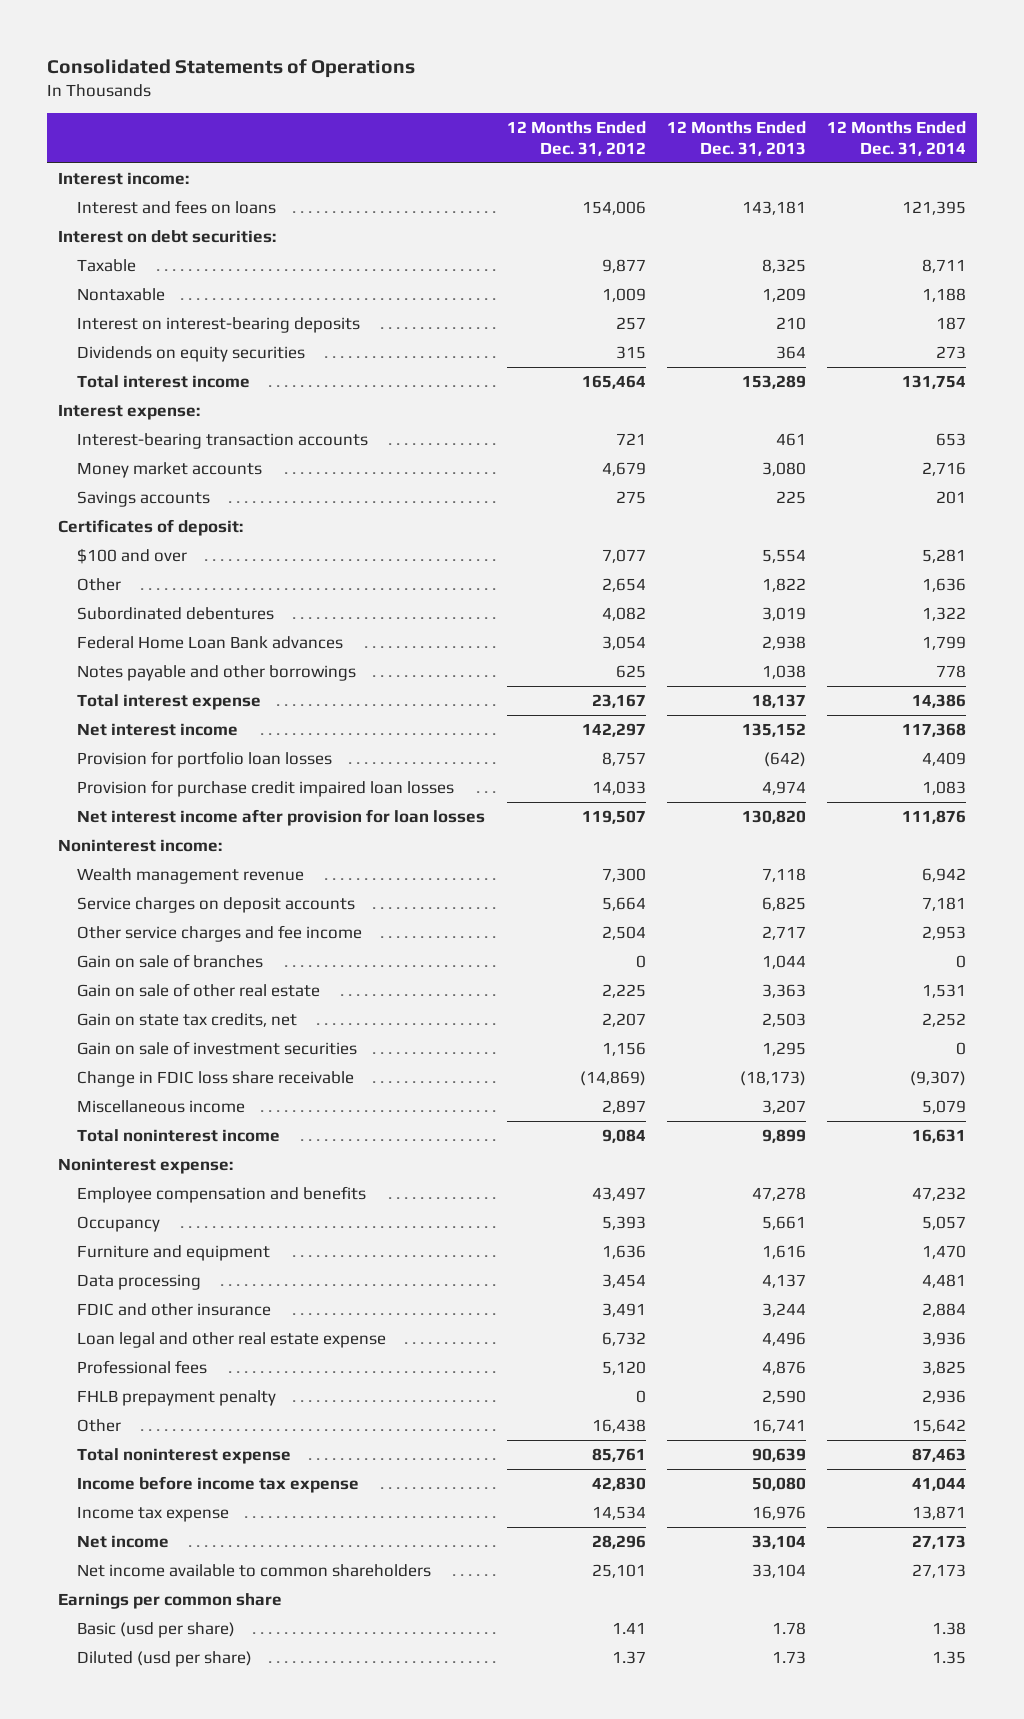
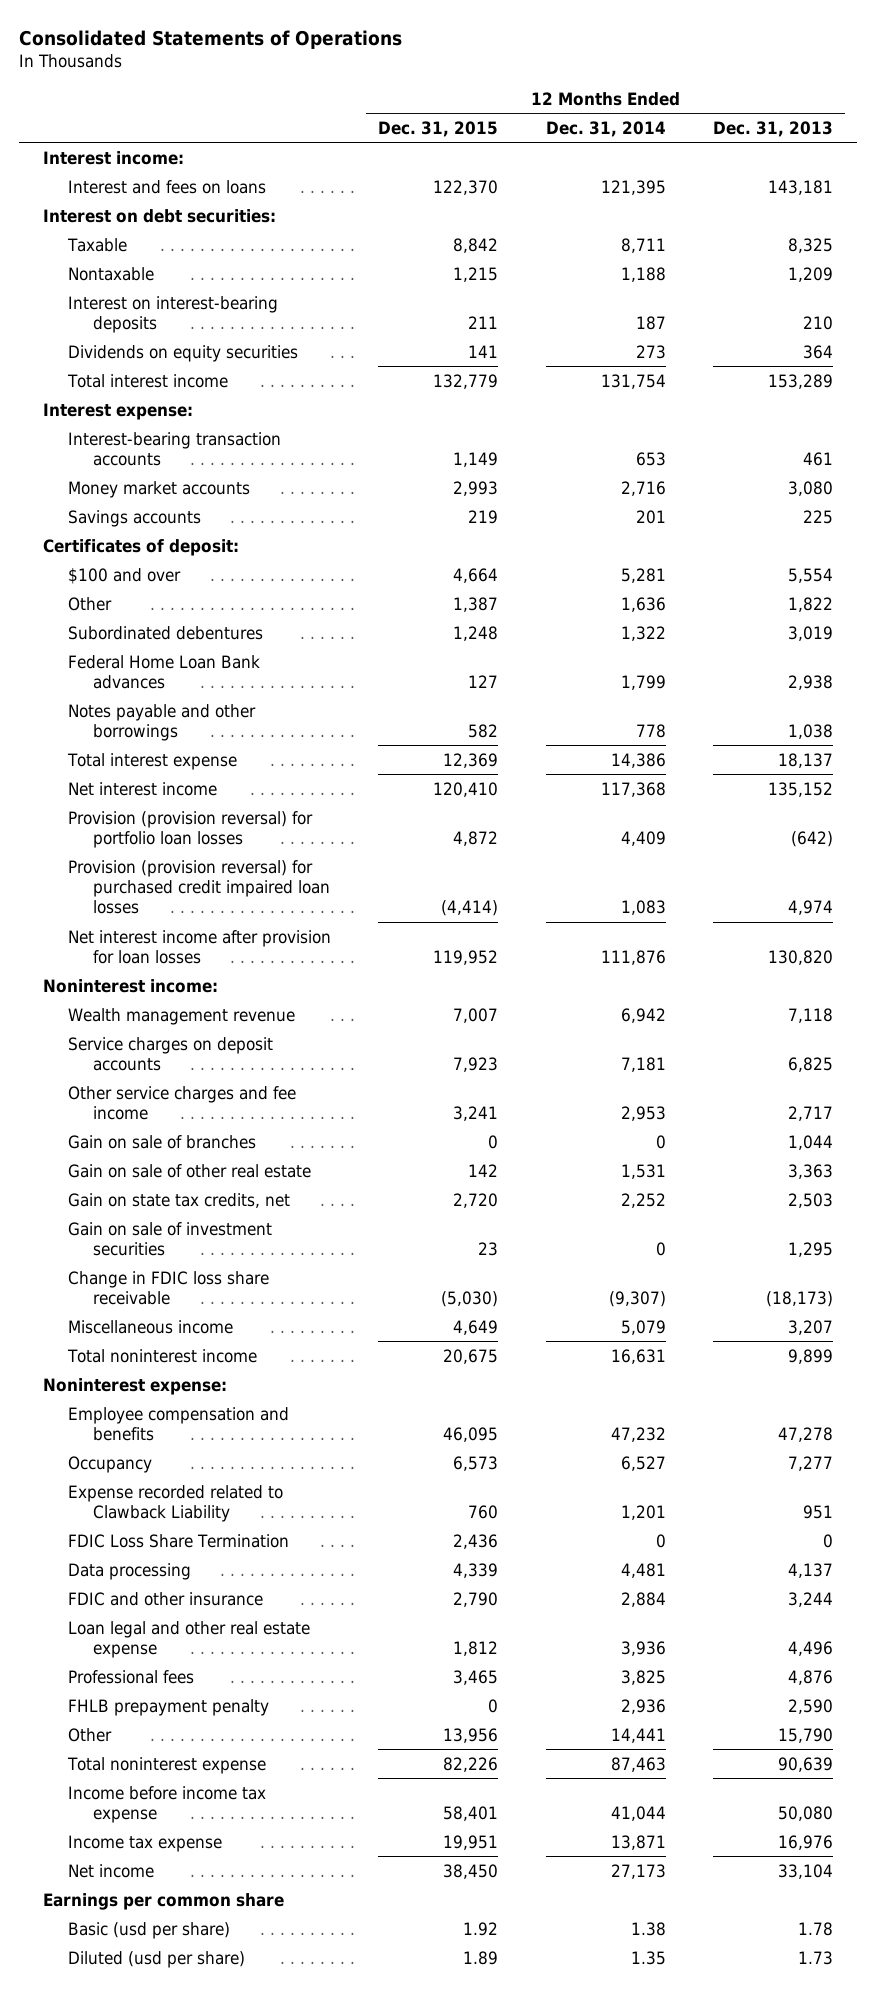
- | 12 Months Ended Dec. 31, 2012 | 12 Months Ended Dec. 31, 2013 | 12 Months Ended Dec. 31, 2014
+ | 12 Months Ended Dec. 31, 2015 | 12 Months Ended Dec. 31, 2014 | 12 Months Ended Dec. 31, 2013
- Provision for portfolio loan losses | 8,757 | (642) | 4,409
- Provision for purchase credit impaired loan losses | 14,033 | 4,974 | 1,083
+ Provision (provision reversal) for portfolio loan losses | 4,872 | 4,409 | (642)
+ Provision (provision reversal) for purchased credit impaired loan losses | (4,414) | 1,083 | 4,974
- Occupancy | 5,393 | 5,661 | 5,057
- Furniture and equipment | 1,636 | 1,616 | 1,470
+ Occupancy | 6,573 | 6,527 | 7,277
+ Expense recorded related to Clawback Liability | 760 | 1,201 | 951
+ FDIC Loss Share Termination | 2,436 | 0 | 0
- Other | 16,438 | 16,741 | 15,642
+ Other | 13,956 | 14,441 | 15,790
- Net income available to common shareholders | 25,101 | 33,104 | 27,173

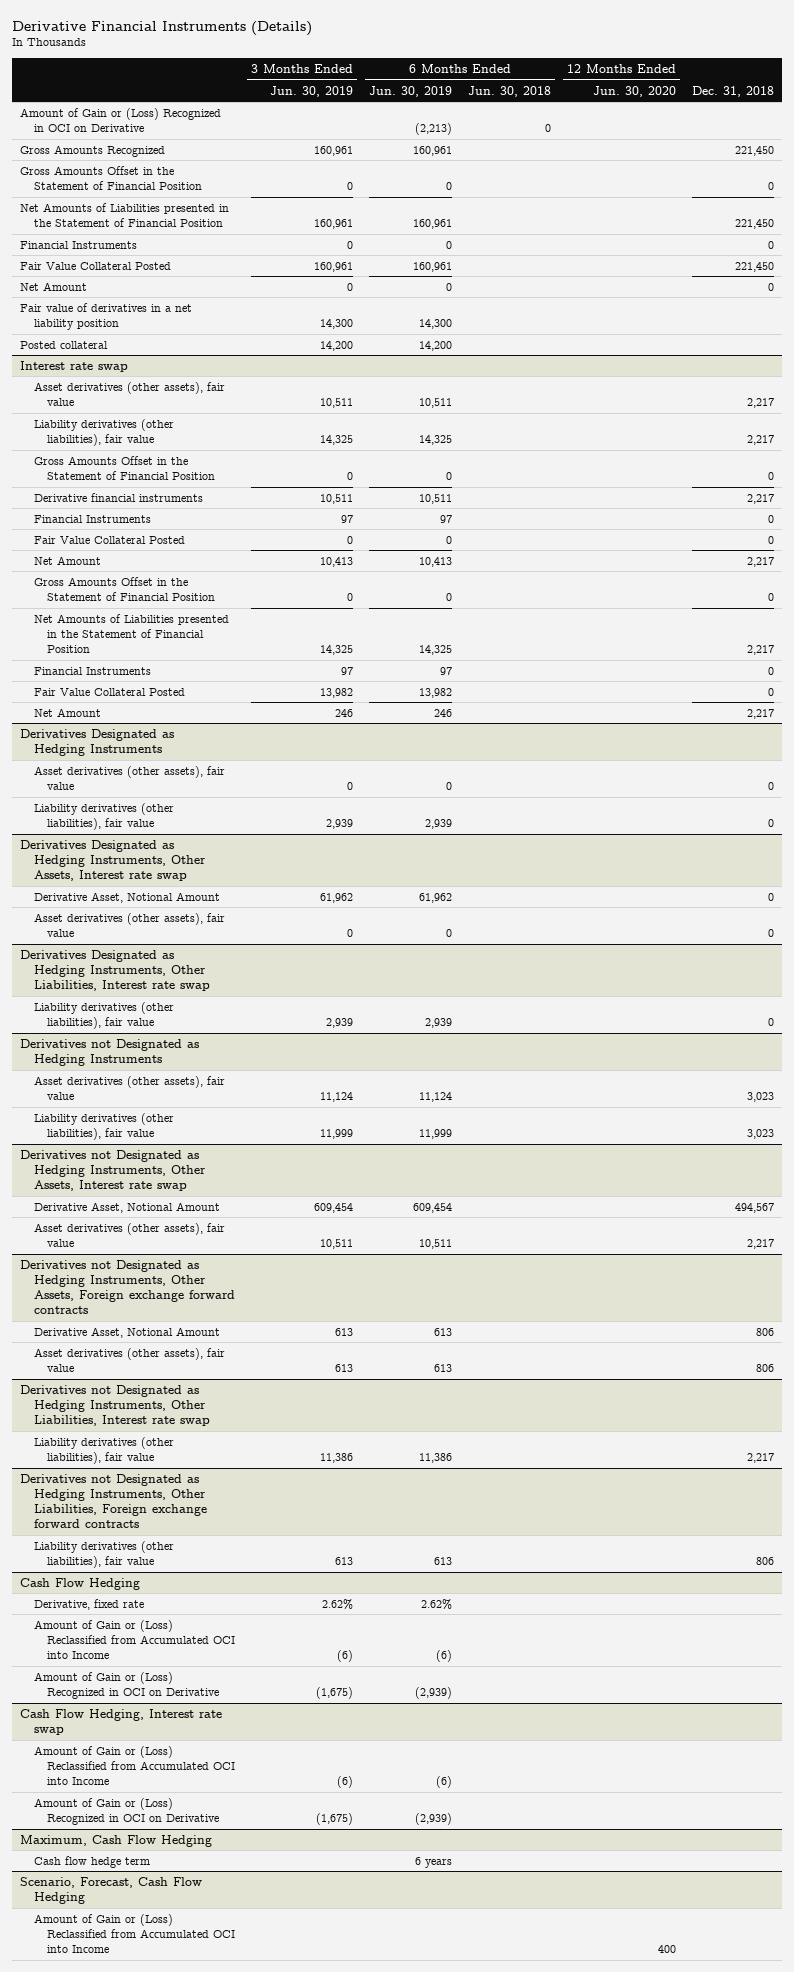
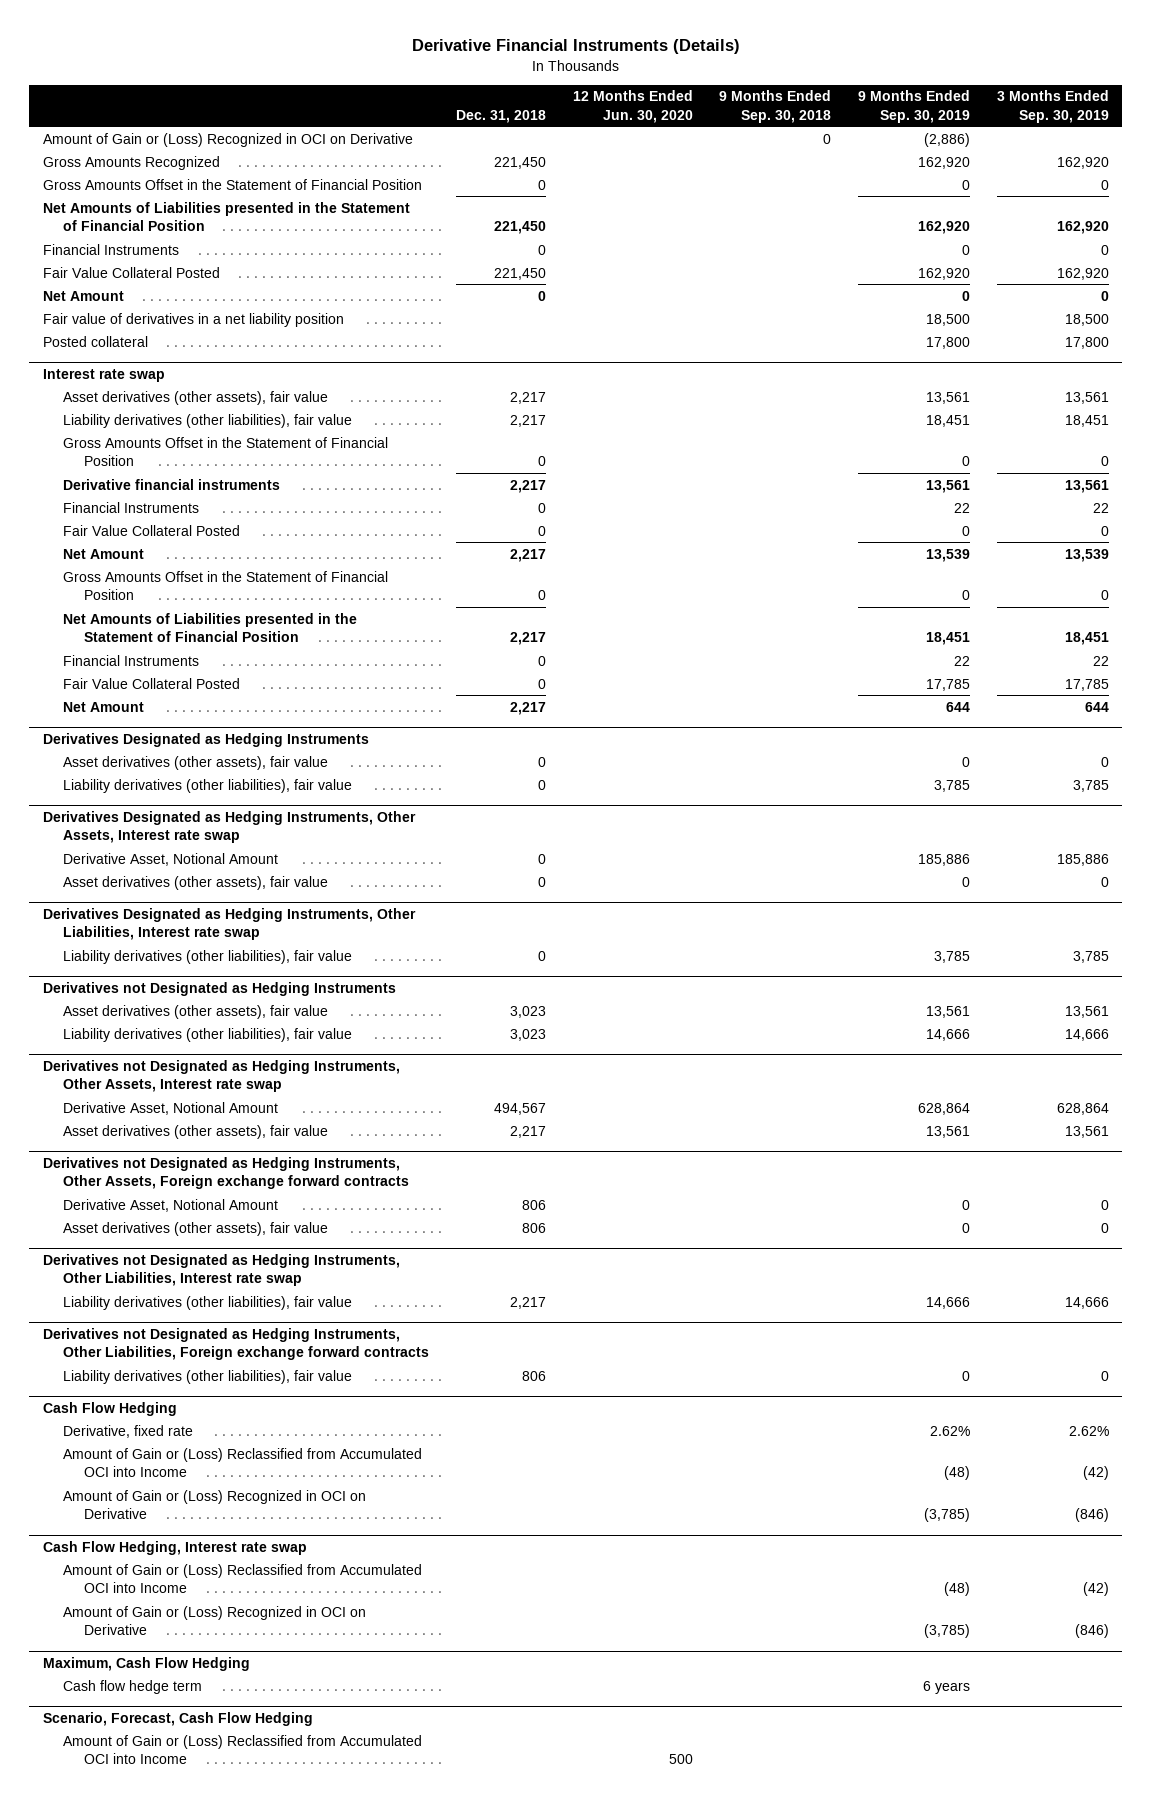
- | 3 Months Ended Jun. 30, 2019 | 6 Months Ended Jun. 30, 2019 | 6 Months Ended Jun. 30, 2018 | 12 Months Ended Jun. 30, 2020 | Dec. 31, 2018
+ | Dec. 31, 2018 | 12 Months Ended Jun. 30, 2020 | 9 Months Ended Sep. 30, 2018 | 9 Months Ended Sep. 30, 2019 | 3 Months Ended Sep. 30, 2019
@ Scenario, Forecast, Cash Flow Hedging
- Amount of Gain or (Loss) Reclassified from Accumulated OCI into Income | | | | 400 |
+ Amount of Gain or (Loss) Reclassified from Accumulated OCI into Income | | 500 | | |

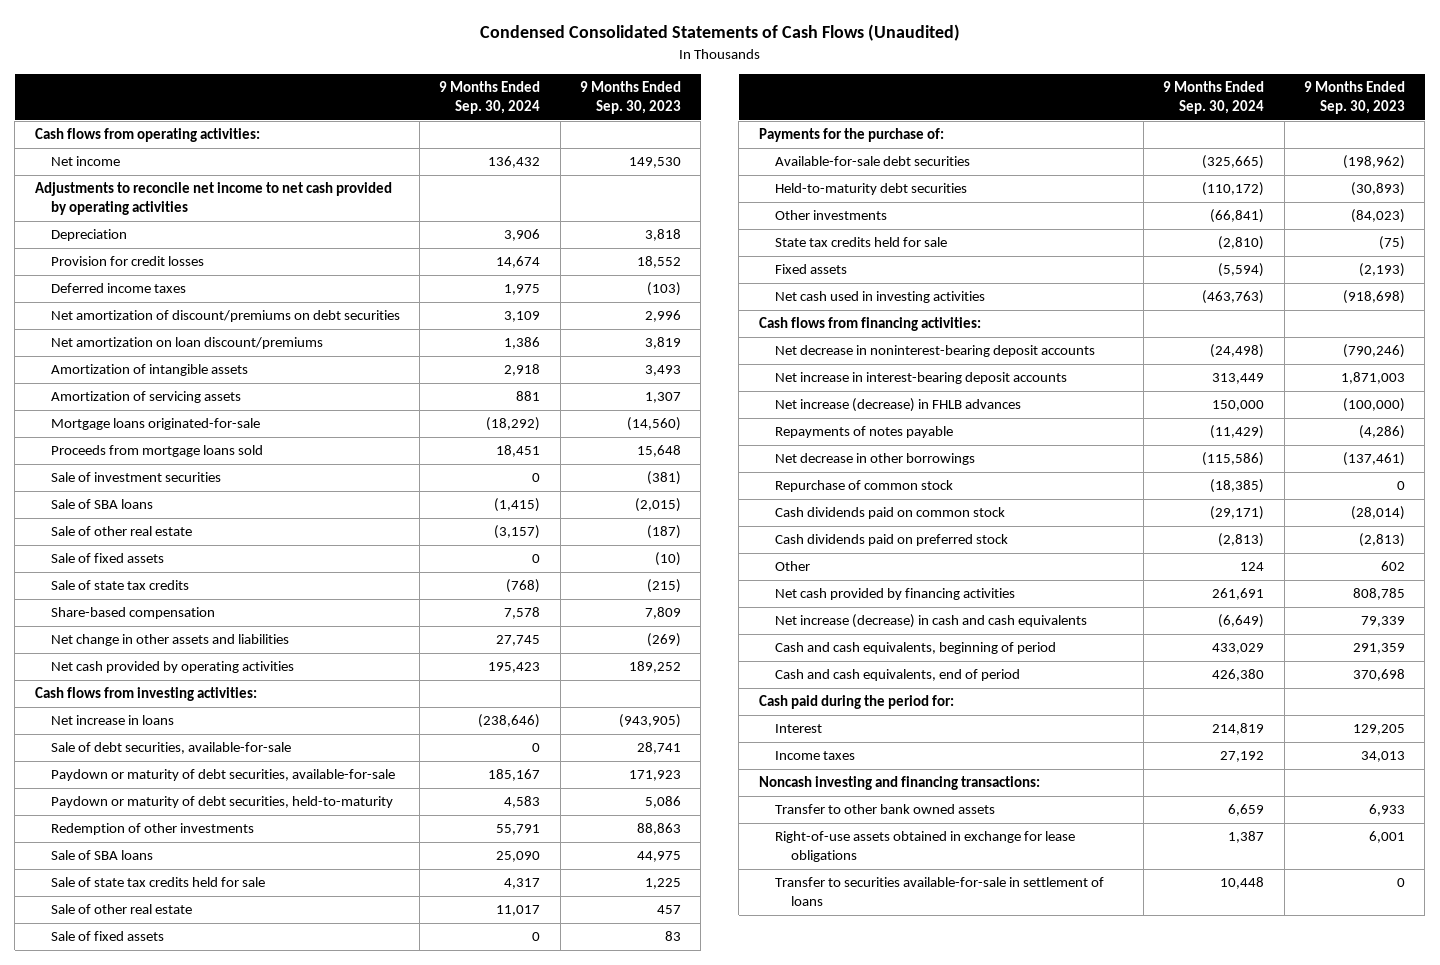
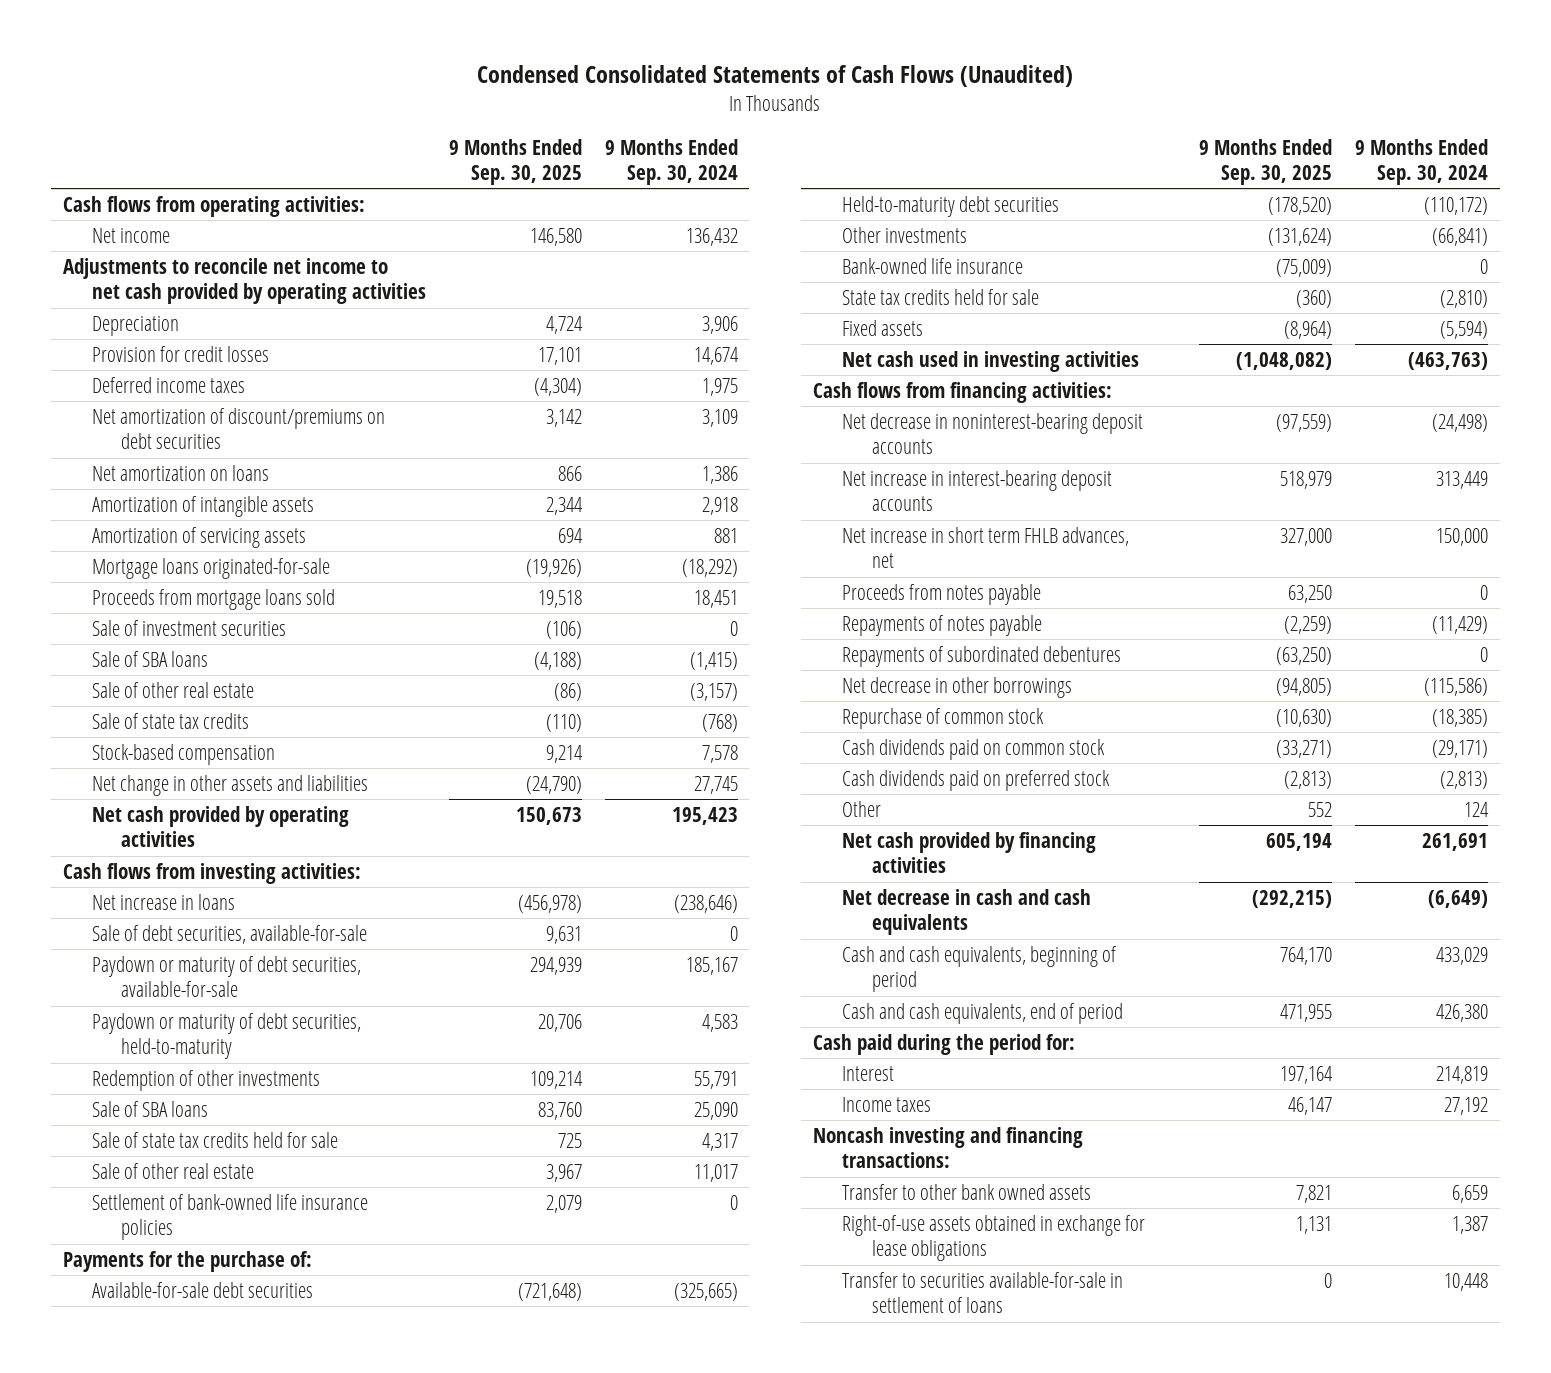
- | 9 Months Ended Sep. 30, 2024 | 9 Months Ended Sep. 30, 2023
+ | 9 Months Ended Sep. 30, 2025 | 9 Months Ended Sep. 30, 2024
- Net amortization on loan discount/premiums | 1,386 | 3,819
+ Net amortization on loans | 866 | 1,386
- Sale of fixed assets | 0 | (10)
- Share-based compensation | 7,578 | 7,809
+ Stock-based compensation | 9,214 | 7,578
- Sale of fixed assets | 0 | 83
+ Settlement of bank-owned life insurance policies | 2,079 | 0
+ Bank-owned life insurance | (75,009) | 0
- Net increase (decrease) in FHLB advances | 150,000 | (100,000)
+ Net increase in short term FHLB advances, net | 327,000 | 150,000
+ Proceeds from notes payable | 63,250 | 0
+ Repayments of subordinated debentures | (63,250) | 0
- Net increase (decrease) in cash and cash equivalents | (6,649) | 79,339
+ Net decrease in cash and cash equivalents | (292,215) | (6,649)

